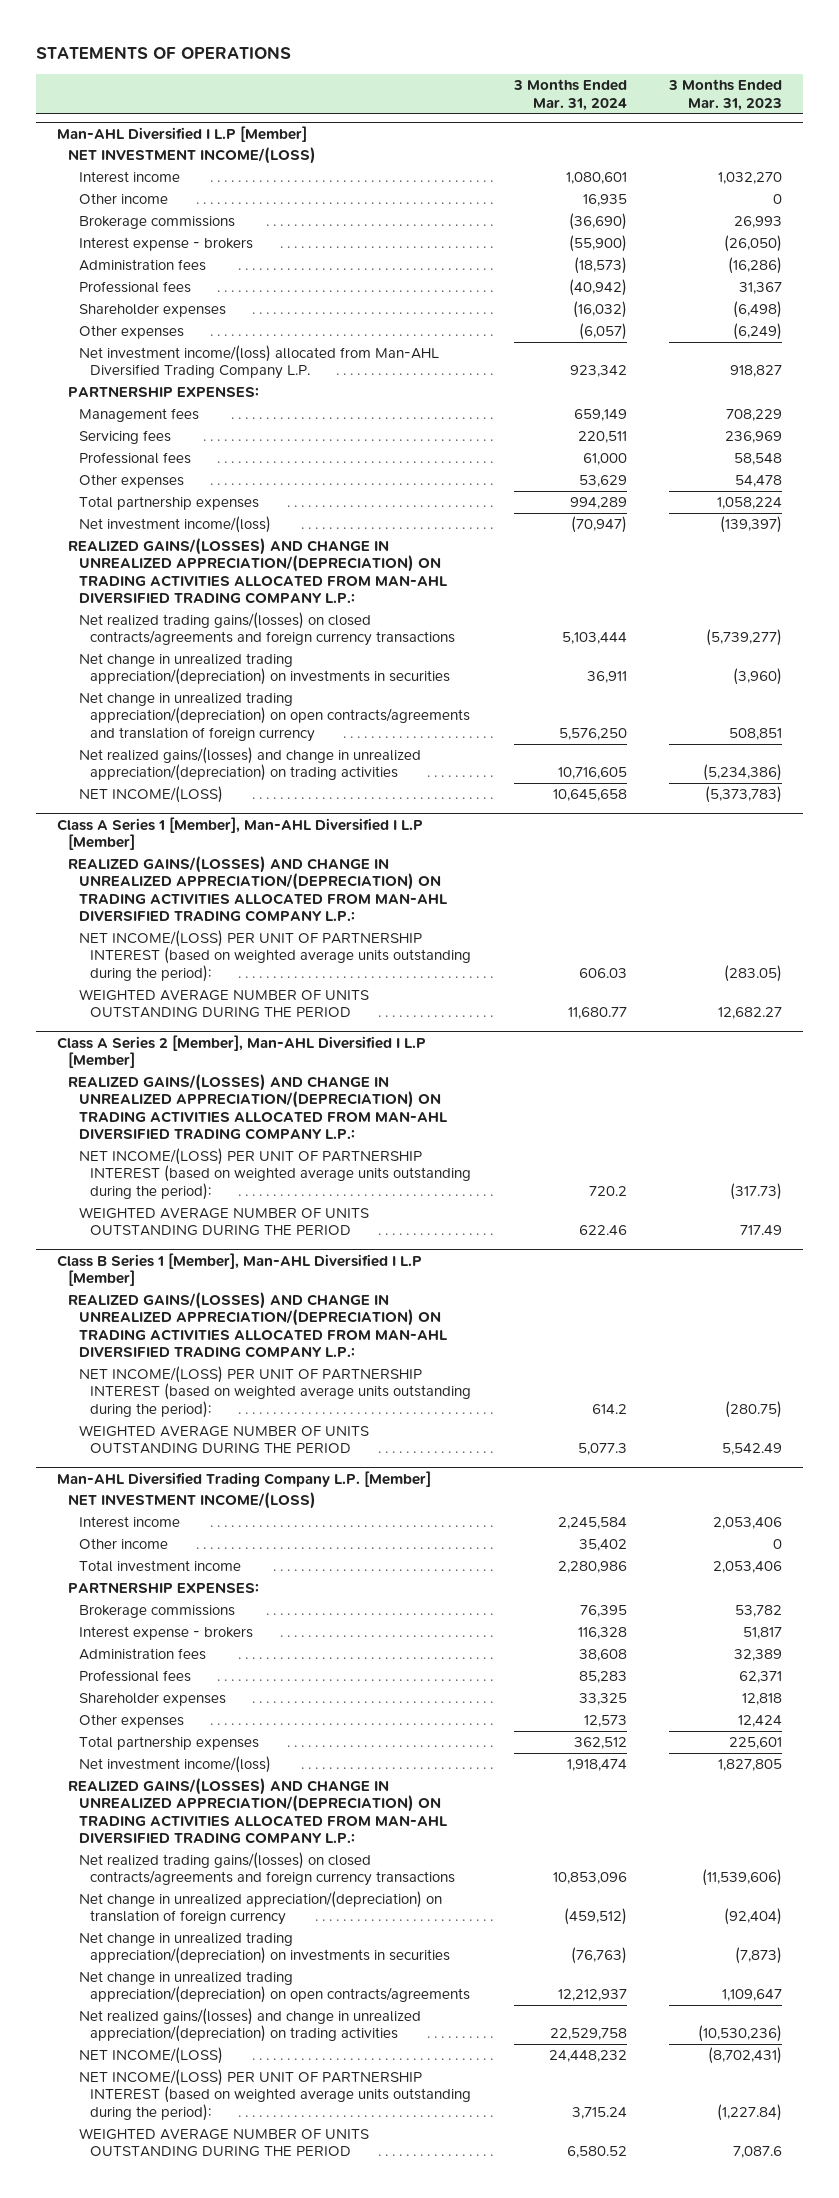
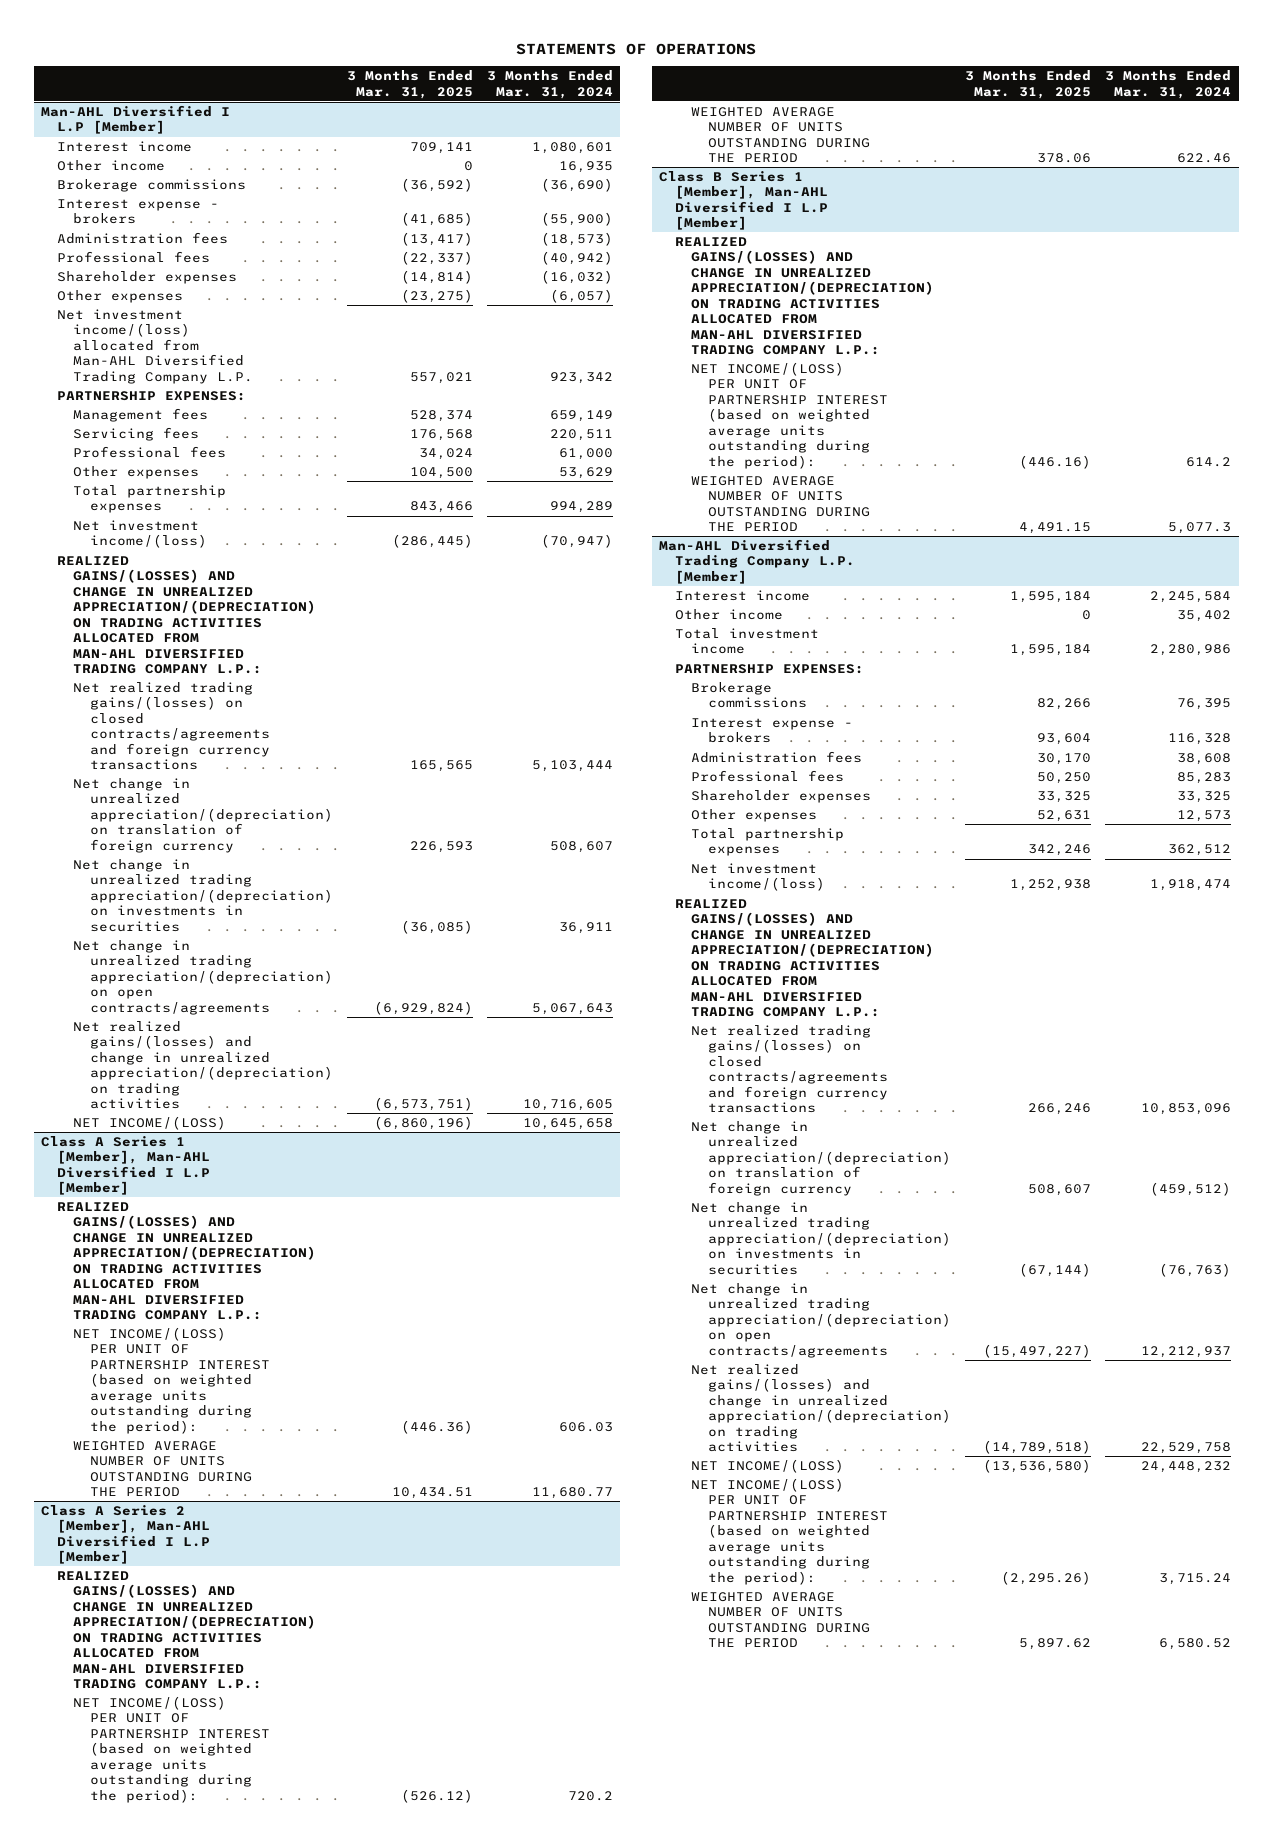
- | 3 Months Ended Mar. 31, 2024 | 3 Months Ended Mar. 31, 2023
+ | 3 Months Ended Mar. 31, 2025 | 3 Months Ended Mar. 31, 2024
@ Man-AHL Diversified I L.P [Member]
- NET INVESTMENT INCOME/(LOSS)
+ Net change in unrealized appreciation/(depreciation) on translation of foreign currency | 226,593 | 508,607
- Net change in unrealized trading appreciation/(depreciation) on open contracts/agreements and translation of foreign currency | 5,576,250 | 508,851
+ Net change in unrealized trading appreciation/(depreciation) on open contracts/agreements | (6,929,824) | 5,067,643
@ Man-AHL Diversified Trading Company L.P. [Member]
- NET INVESTMENT INCOME/(LOSS)

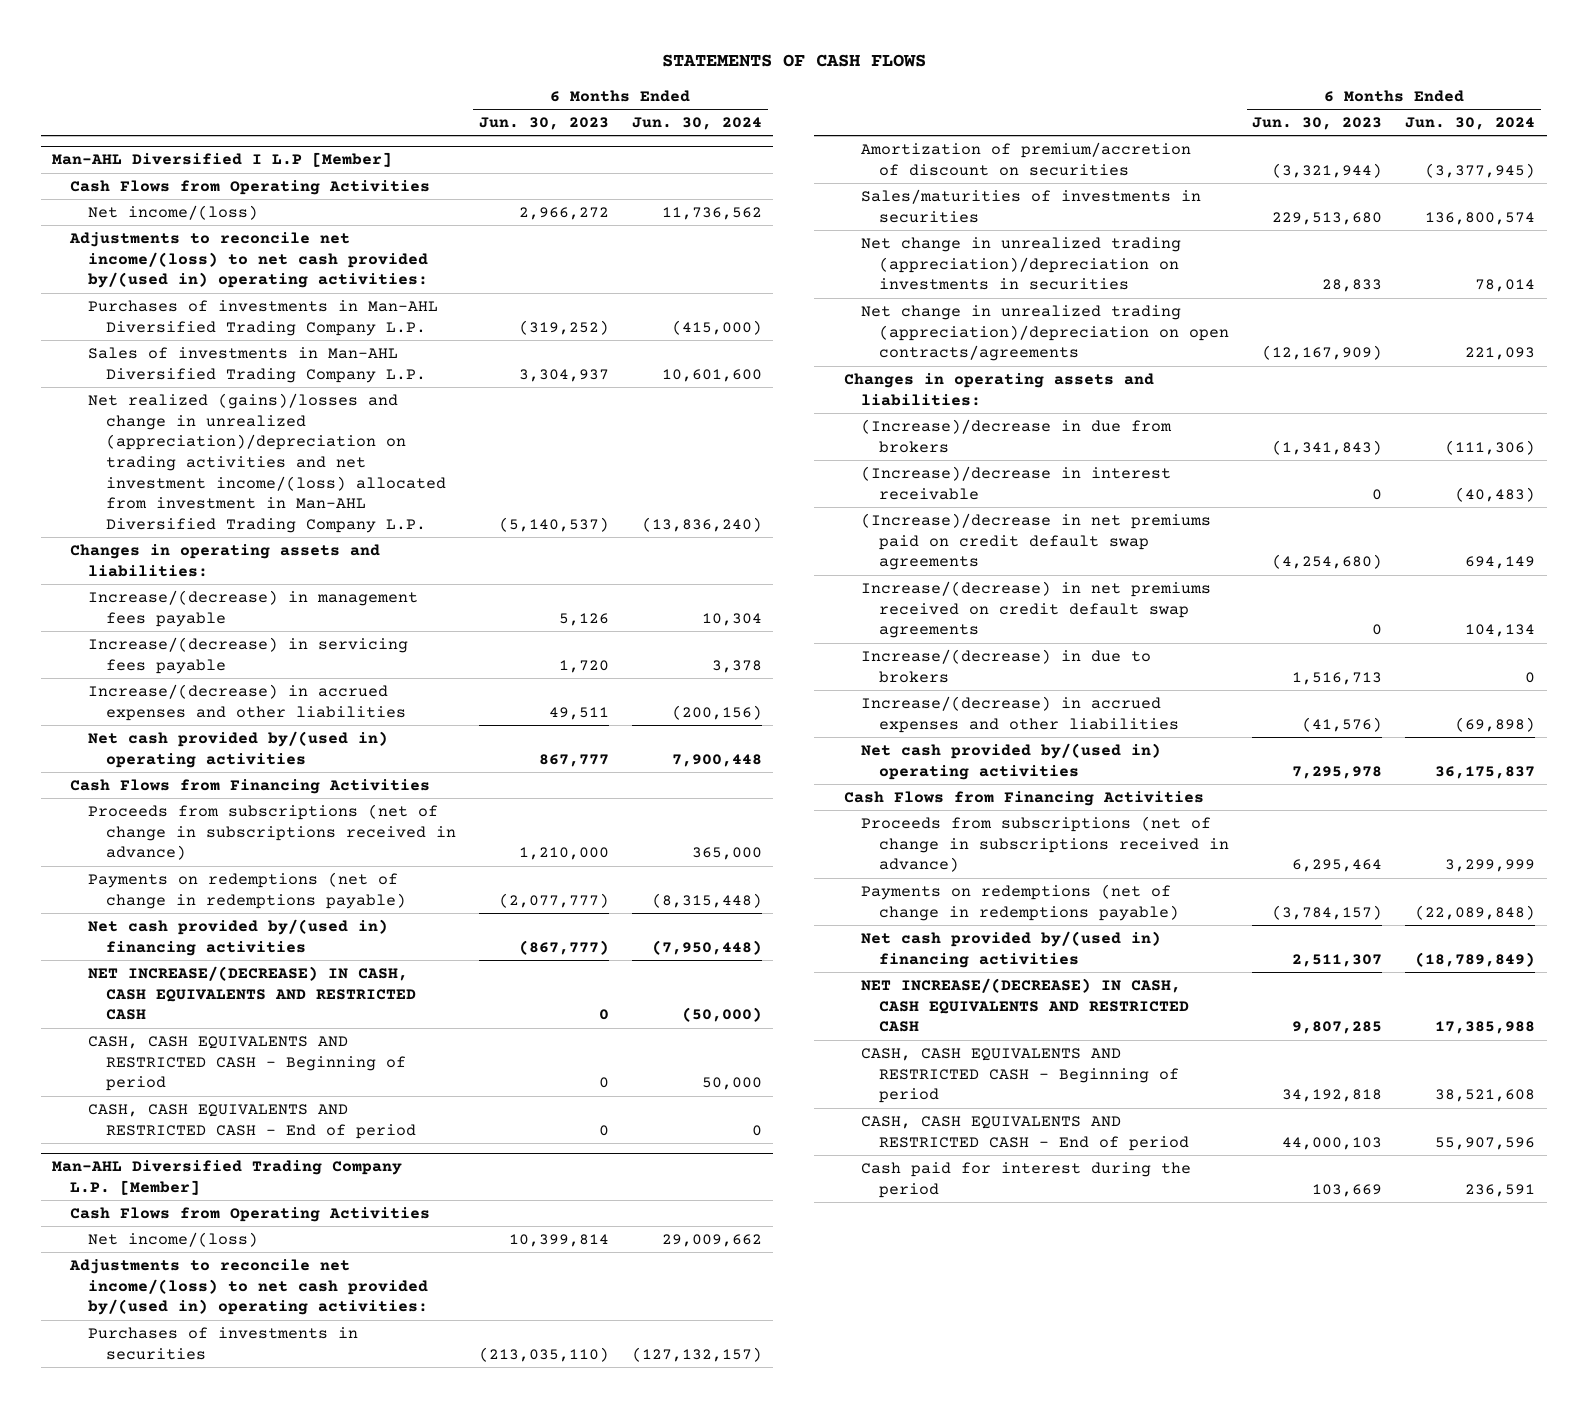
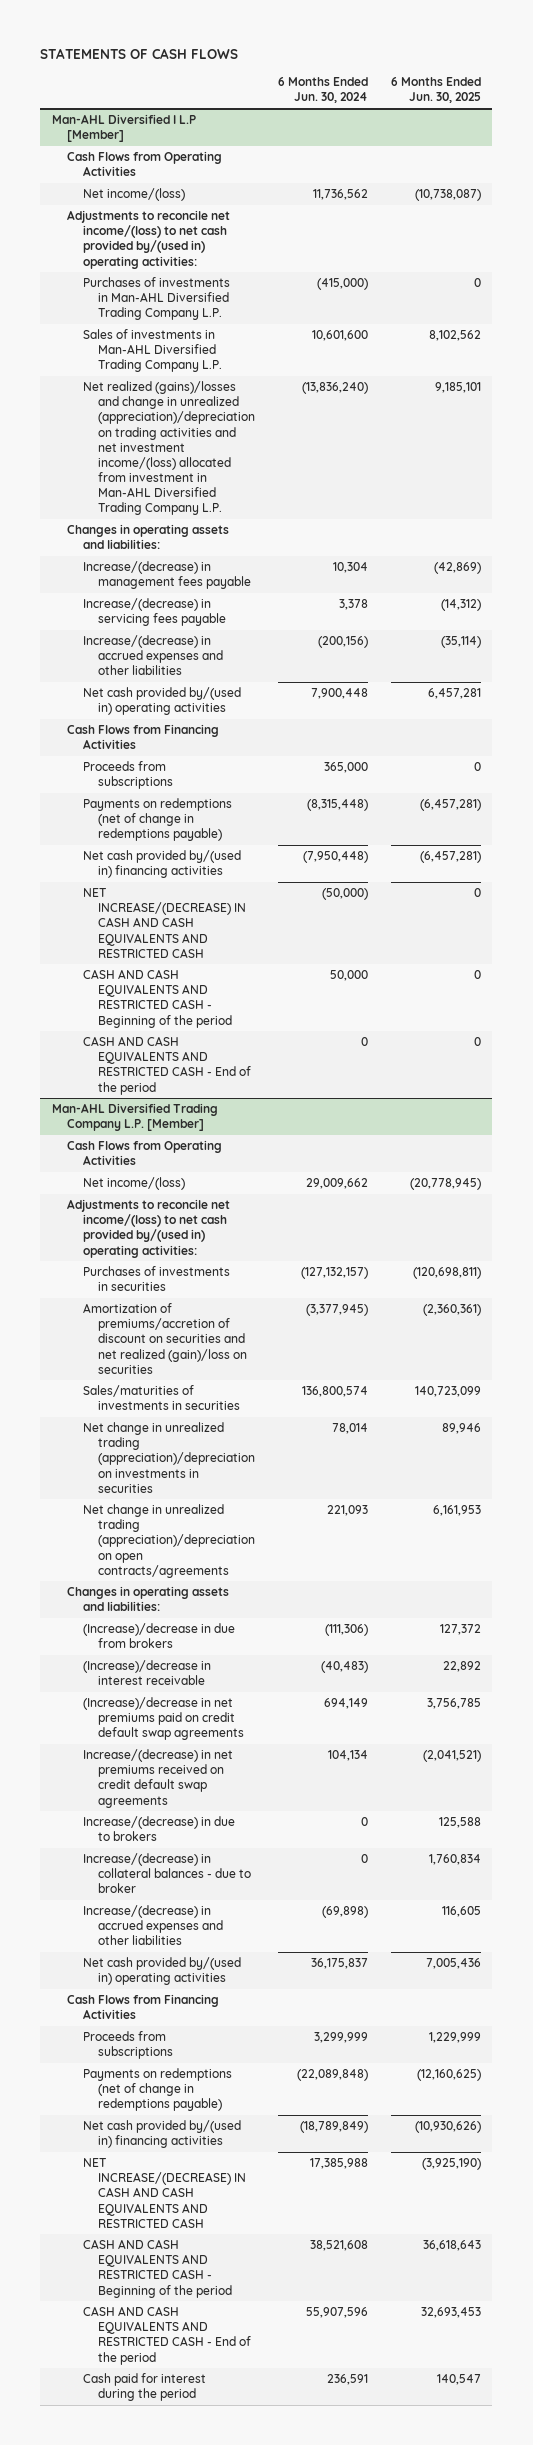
- | 6 Months Ended Jun. 30, 2023 | 6 Months Ended Jun. 30, 2024
+ | 6 Months Ended Jun. 30, 2024 | 6 Months Ended Jun. 30, 2025
@ Man-AHL Diversified I L.P [Member]
- Proceeds from subscriptions (net of change in subscriptions received in advance) | 1,210,000 | 365,000
+ Proceeds from subscriptions | 365,000 | 0
- NET INCREASE/(DECREASE) IN CASH, CASH EQUIVALENTS AND RESTRICTED CASH | 0 | (50,000)
- CASH, CASH EQUIVALENTS AND RESTRICTED CASH - Beginning of period | 0 | 50,000
- CASH, CASH EQUIVALENTS AND RESTRICTED CASH - End of period | 0 | 0
+ NET INCREASE/(DECREASE) IN CASH AND CASH EQUIVALENTS AND RESTRICTED CASH | (50,000) | 0
+ CASH AND CASH EQUIVALENTS AND RESTRICTED CASH - Beginning of the period | 50,000 | 0
+ CASH AND CASH EQUIVALENTS AND RESTRICTED CASH - End of the period | 0 | 0
@ Man-AHL Diversified Trading Company L.P. [Member]
- Amortization of premium/accretion of discount on securities | (3,321,944) | (3,377,945)
+ Amortization of premiums/accretion of discount on securities and net realized (gain)/loss on securities | (3,377,945) | (2,360,361)
+ Increase/(decrease) in collateral balances - due to broker | 0 | 1,760,834
- Proceeds from subscriptions (net of change in subscriptions received in advance) | 6,295,464 | 3,299,999
+ Proceeds from subscriptions | 3,299,999 | 1,229,999
- NET INCREASE/(DECREASE) IN CASH, CASH EQUIVALENTS AND RESTRICTED CASH | 9,807,285 | 17,385,988
- CASH, CASH EQUIVALENTS AND RESTRICTED CASH - Beginning of period | 34,192,818 | 38,521,608
- CASH, CASH EQUIVALENTS AND RESTRICTED CASH - End of period | 44,000,103 | 55,907,596
+ NET INCREASE/(DECREASE) IN CASH AND CASH EQUIVALENTS AND RESTRICTED CASH | 17,385,988 | (3,925,190)
+ CASH AND CASH EQUIVALENTS AND RESTRICTED CASH - Beginning of the period | 38,521,608 | 36,618,643
+ CASH AND CASH EQUIVALENTS AND RESTRICTED CASH - End of the period | 55,907,596 | 32,693,453

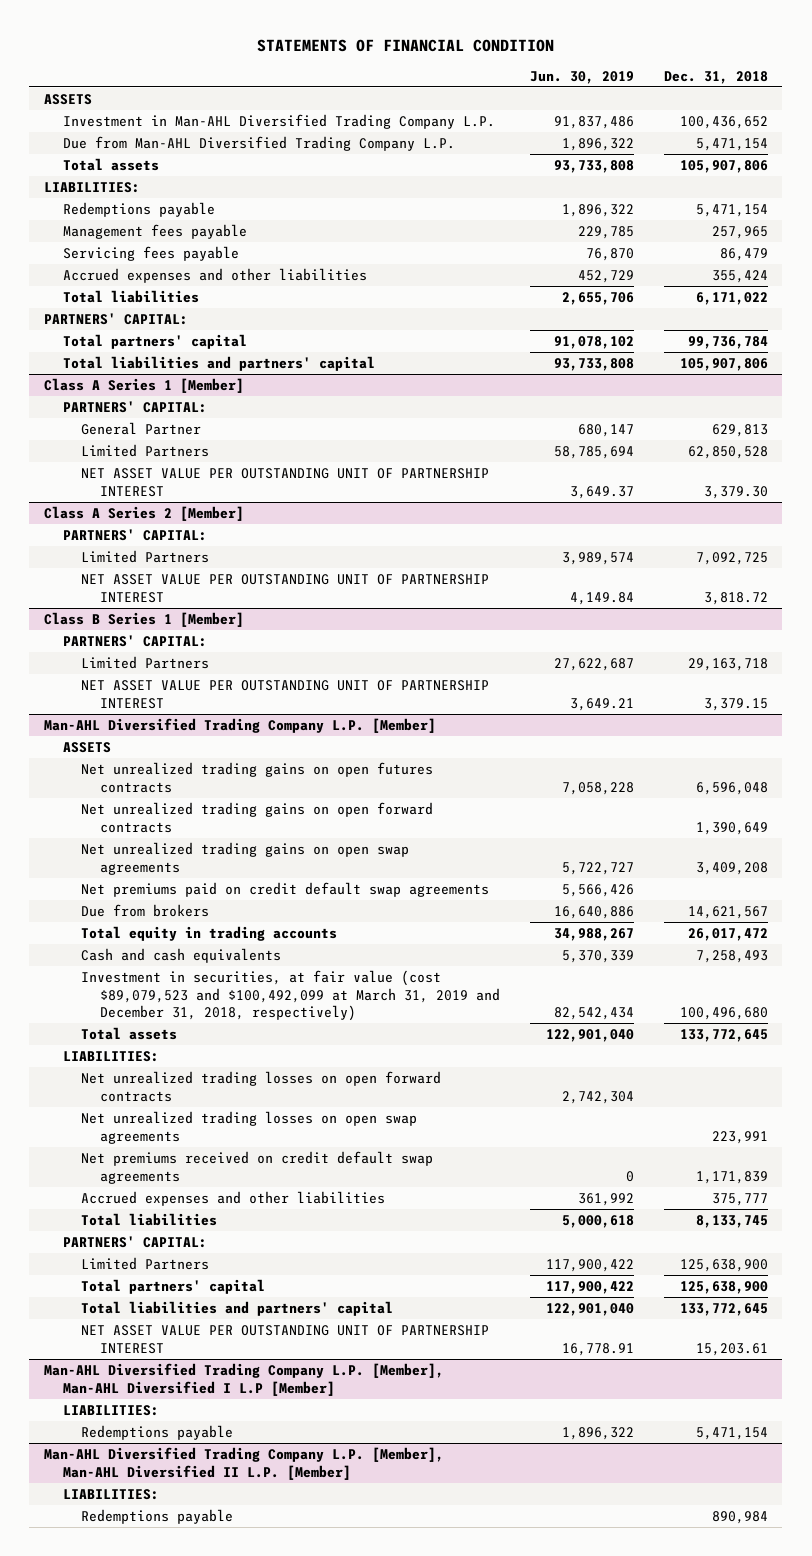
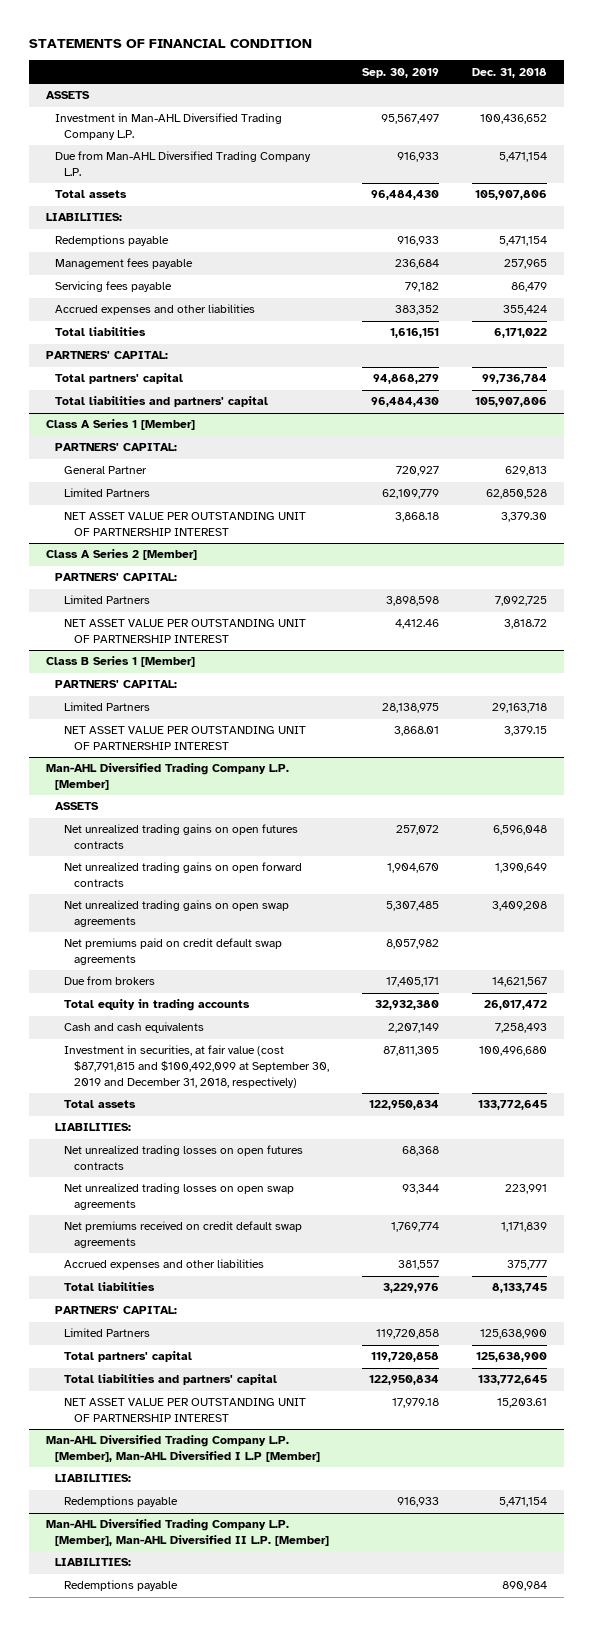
- | Jun. 30, 2019 | Dec. 31, 2018
+ | Sep. 30, 2019 | Dec. 31, 2018
@ Man-AHL Diversified Trading Company L.P. [Member]
- Investment in securities, at fair value (cost $89,079,523 and $100,492,099 at March 31, 2019 and December 31, 2018, respectively) | 82,542,434 | 100,496,680
+ Investment in securities, at fair value (cost $87,791,815 and $100,492,099 at September 30, 2019 and December 31, 2018, respectively) | 87,811,305 | 100,496,680
- Net unrealized trading losses on open forward contracts | 2,742,304 |
+ Net unrealized trading losses on open futures contracts | 68,368 |

